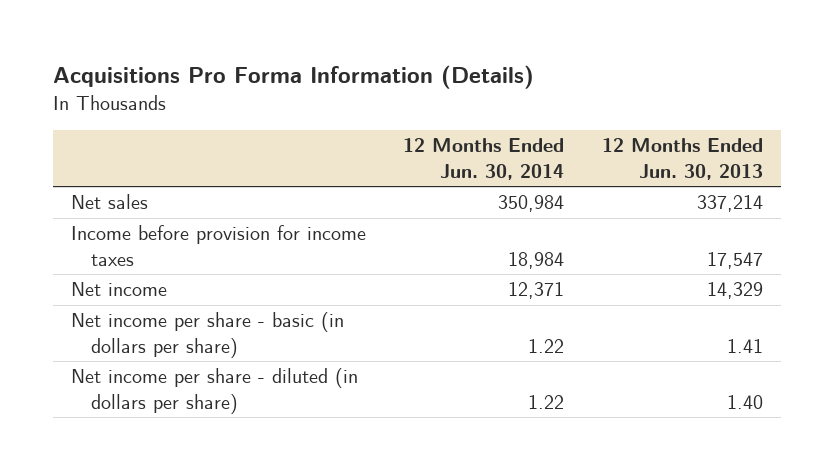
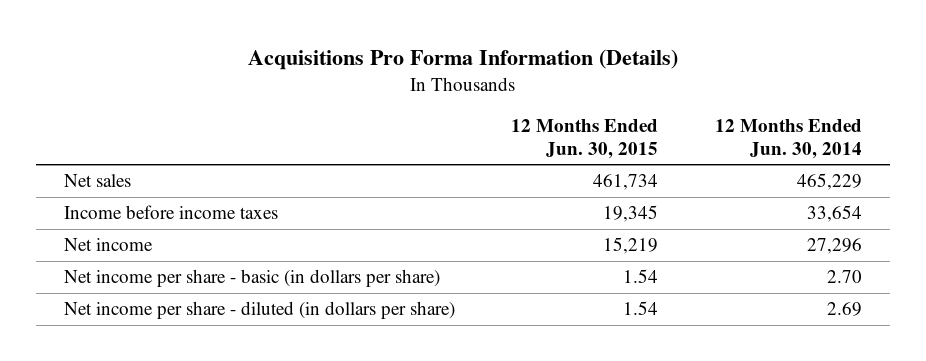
- | 12 Months Ended Jun. 30, 2014 | 12 Months Ended Jun. 30, 2013
+ | 12 Months Ended Jun. 30, 2015 | 12 Months Ended Jun. 30, 2014
- Net sales | 350,984 | 337,214
- Income before provision for income taxes | 18,984 | 17,547
- Net income | 12,371 | 14,329
- Net income per share - basic (in dollars per share) | 1.22 | 1.41
- Net income per share - diluted (in dollars per share) | 1.22 | 1.40
+ Net sales | 461,734 | 465,229
+ Income before income taxes | 19,345 | 33,654
+ Net income | 15,219 | 27,296
+ Net income per share - basic (in dollars per share) | 1.54 | 2.70
+ Net income per share - diluted (in dollars per share) | 1.54 | 2.69

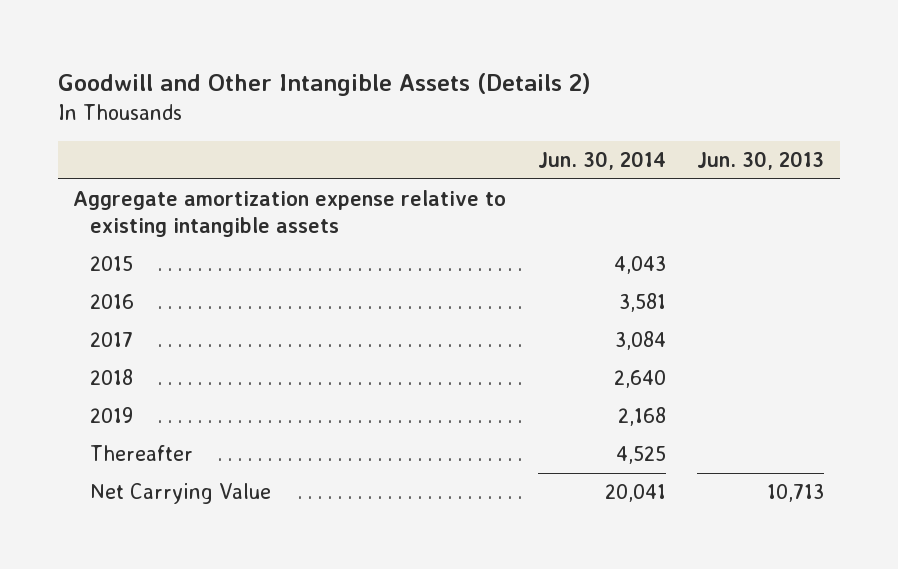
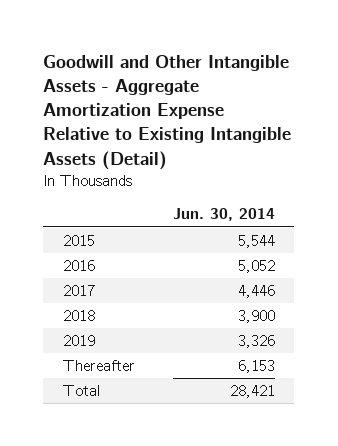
- Goodwill and Other Intangible Assets (Details 2)
+ Goodwill and Other Intangible Assets - Aggregate Amortization Expense Relative to Existing Intangible Assets (Detail)
- | Jun. 30, 2014 | Jun. 30, 2013
+ | Jun. 30, 2014
- Aggregate amortization expense relative to existing intangible assets
- 2015 | 4,043 |
- 2016 | 3,581 |
- 2017 | 3,084 |
- 2018 | 2,640 |
- 2019 | 2,168 |
- Thereafter | 4,525 |
- Net Carrying Value | 20,041 | 10,713
+ 2015 | 5,544
+ 2016 | 5,052
+ 2017 | 4,446
+ 2018 | 3,900
+ 2019 | 3,326
+ Thereafter | 6,153
+ Total | 28,421

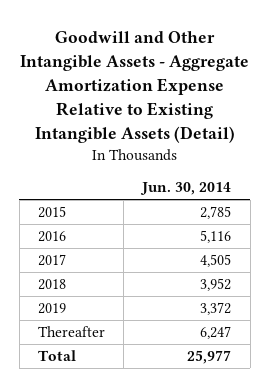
- 2015 | 5,544
- 2016 | 5,052
- 2017 | 4,446
- 2018 | 3,900
- 2019 | 3,326
- Thereafter | 6,153
- Total | 28,421
+ 2015 | 2,785
+ 2016 | 5,116
+ 2017 | 4,505
+ 2018 | 3,952
+ 2019 | 3,372
+ Thereafter | 6,247
+ Total | 25,977

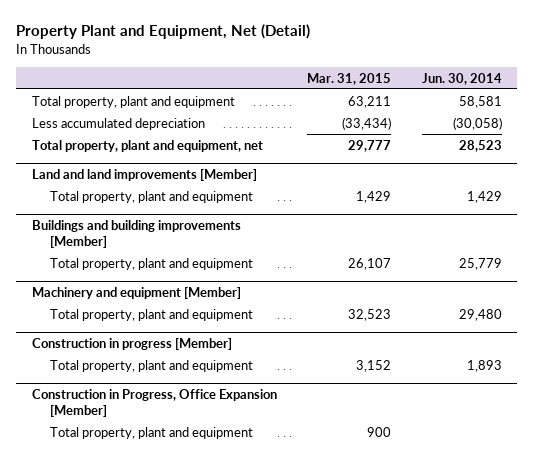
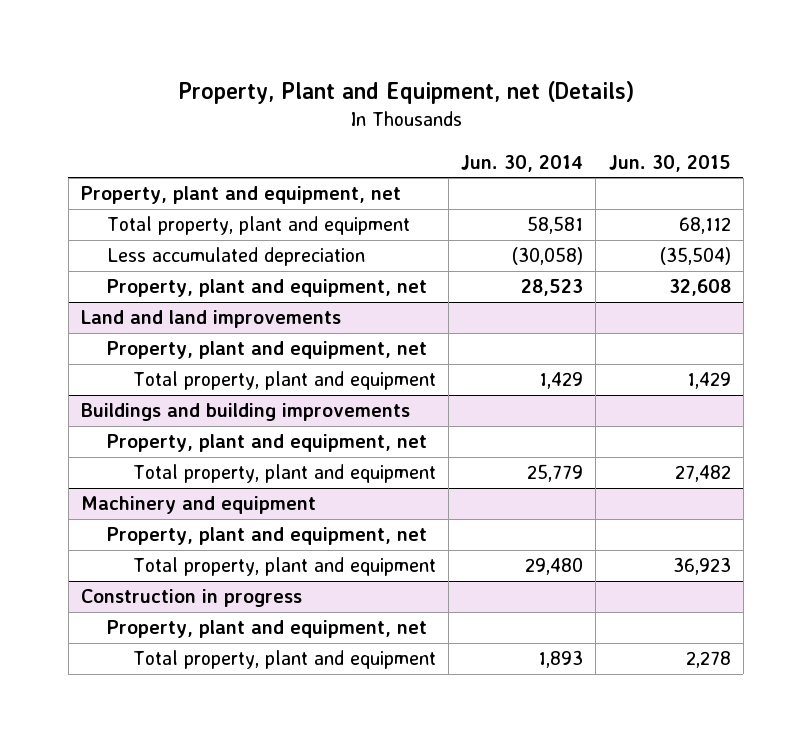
- Property Plant and Equipment, Net (Detail)
+ Property, Plant and Equipment, net (Details)
- | Mar. 31, 2015 | Jun. 30, 2014
+ | Jun. 30, 2014 | Jun. 30, 2015
+ Property, plant and equipment, net
- Total property, plant and equipment, net | 29,777 | 28,523
- Land and land improvements [Member]
+ Property, plant and equipment, net | 28,523 | 32,608
+ Land and land improvements
+ Property, plant and equipment, net
- Buildings and building improvements [Member]
+ Buildings and building improvements
+ Property, plant and equipment, net
- Machinery and equipment [Member]
+ Machinery and equipment
+ Property, plant and equipment, net
- Construction in progress [Member]
+ Construction in progress
+ Property, plant and equipment, net
- Construction in Progress, Office Expansion [Member]
- Total property, plant and equipment | 900 |

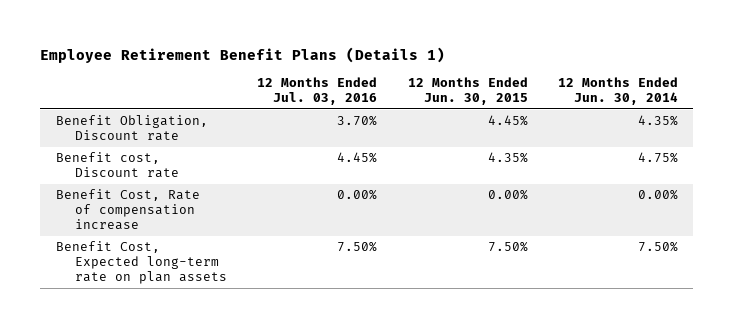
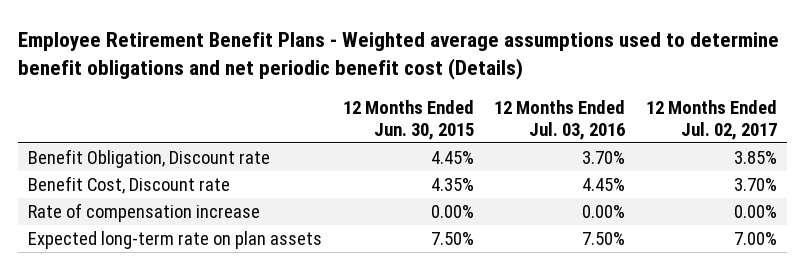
- Employee Retirement Benefit Plans (Details 1)
+ Employee Retirement Benefit Plans - Weighted average assumptions used to determine benefit obligations and net periodic benefit cost (Details)
- | 12 Months Ended Jul. 03, 2016 | 12 Months Ended Jun. 30, 2015 | 12 Months Ended Jun. 30, 2014
+ | 12 Months Ended Jun. 30, 2015 | 12 Months Ended Jul. 03, 2016 | 12 Months Ended Jul. 02, 2017
- Benefit cost, Discount rate | 4.45% | 4.35% | 4.75%
- Benefit Cost, Rate of compensation increase | 0.00% | 0.00% | 0.00%
- Benefit Cost, Expected long-term rate on plan assets | 7.50% | 7.50% | 7.50%
+ Benefit Cost, Discount rate | 4.35% | 4.45% | 3.70%
+ Rate of compensation increase | 0.00% | 0.00% | 0.00%
+ Expected long-term rate on plan assets | 7.50% | 7.50% | 7.00%

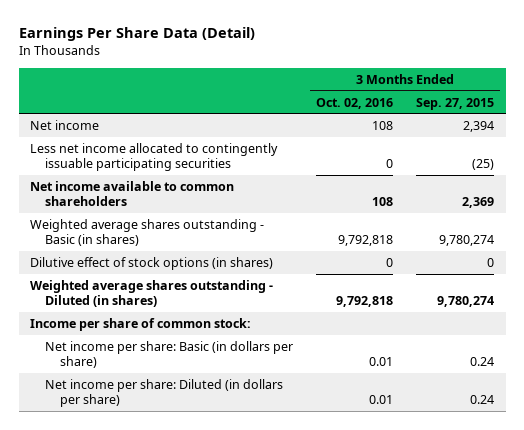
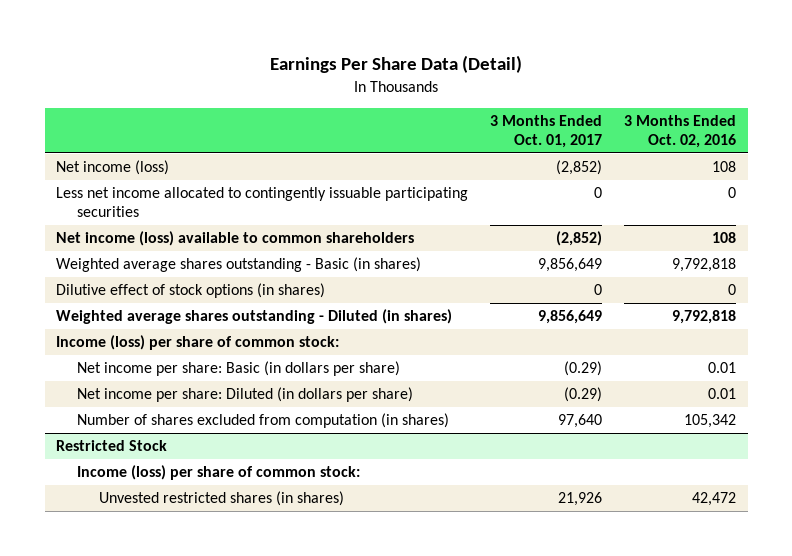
- | 3 Months Ended Oct. 02, 2016 | 3 Months Ended Sep. 27, 2015
+ | 3 Months Ended Oct. 01, 2017 | 3 Months Ended Oct. 02, 2016
- Net income | 108 | 2,394
+ Net income (loss) | (2,852) | 108
- Net income available to common shareholders | 108 | 2,369
+ Net income (loss) available to common shareholders | (2,852) | 108
- Income per share of common stock:
+ Income (loss) per share of common stock:
+ Number of shares excluded from computation (in shares) | 97,640 | 105,342
+ Restricted Stock
+ Income (loss) per share of common stock:
+ Unvested restricted shares (in shares) | 21,926 | 42,472

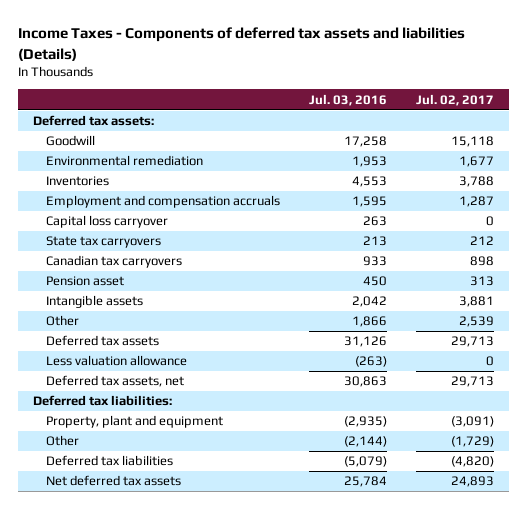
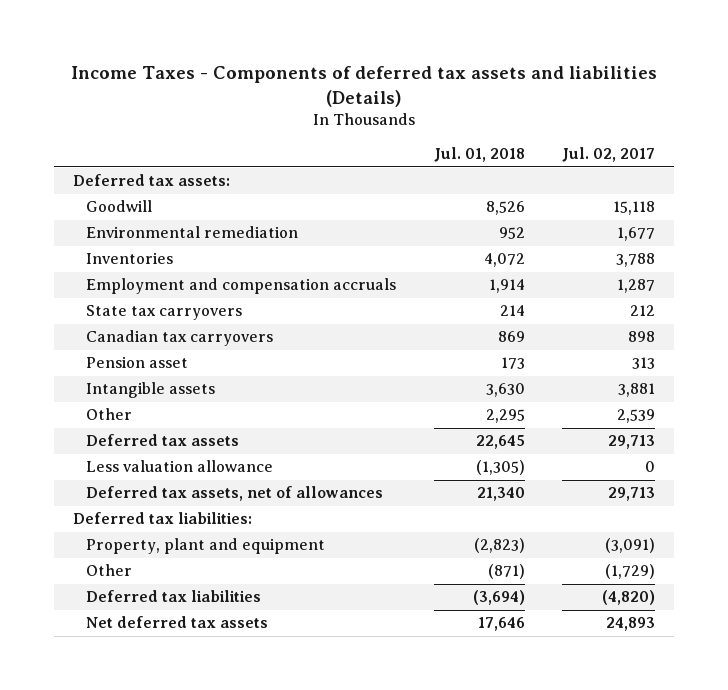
- | Jul. 03, 2016 | Jul. 02, 2017
+ | Jul. 01, 2018 | Jul. 02, 2017
- Capital loss carryover | 263 | 0
- Deferred tax assets, net | 30,863 | 29,713
+ Deferred tax assets, net of allowances | 21,340 | 29,713

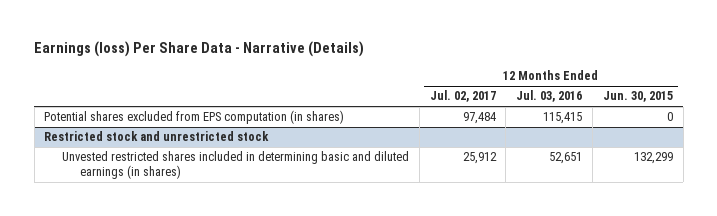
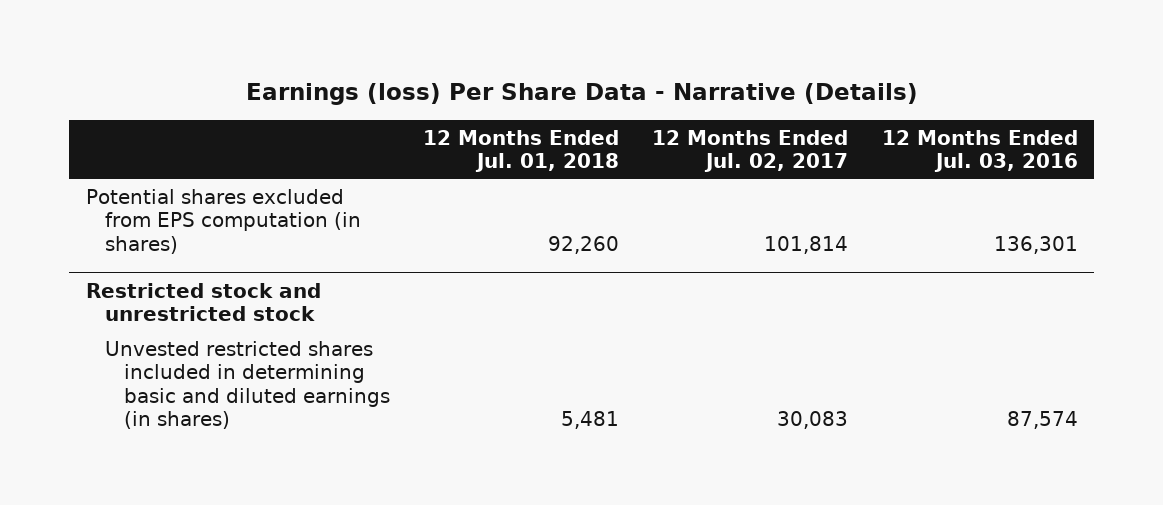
- | 12 Months Ended Jul. 02, 2017 | 12 Months Ended Jul. 03, 2016 | 12 Months Ended Jun. 30, 2015
+ | 12 Months Ended Jul. 01, 2018 | 12 Months Ended Jul. 02, 2017 | 12 Months Ended Jul. 03, 2016
- Potential shares excluded from EPS computation (in shares) | 97,484 | 115,415 | 0
+ Potential shares excluded from EPS computation (in shares) | 92,260 | 101,814 | 136,301
@ Restricted stock and unrestricted stock
- Unvested restricted shares included in determining basic and diluted earnings (in shares) | 25,912 | 52,651 | 132,299
+ Unvested restricted shares included in determining basic and diluted earnings (in shares) | 5,481 | 30,083 | 87,574

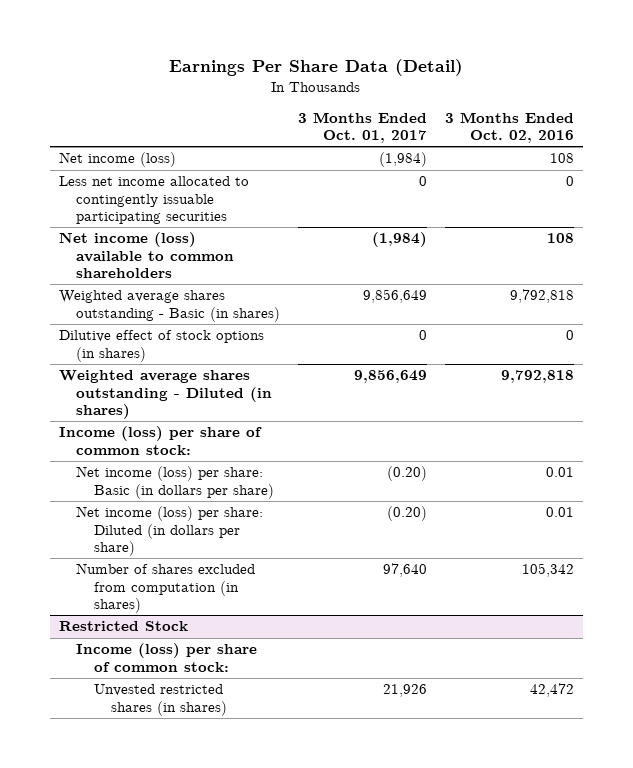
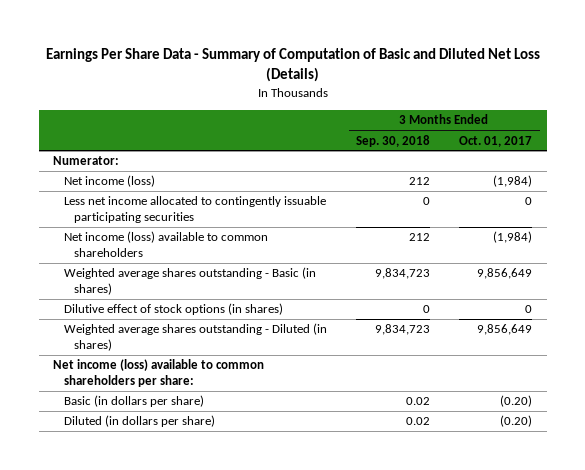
- Earnings Per Share Data (Detail)
+ Earnings Per Share Data - Summary of Computation of Basic and Diluted Net Loss (Details)
- | 3 Months Ended Oct. 01, 2017 | 3 Months Ended Oct. 02, 2016
+ | 3 Months Ended Sep. 30, 2018 | 3 Months Ended Oct. 01, 2017
+ Numerator:
- Income (loss) per share of common stock:
- Net income (loss) per share: Basic (in dollars per share) | (0.20) | 0.01
- Net income (loss) per share: Diluted (in dollars per share) | (0.20) | 0.01
- Number of shares excluded from computation (in shares) | 97,640 | 105,342
- Restricted Stock
- Income (loss) per share of common stock:
- Unvested restricted shares (in shares) | 21,926 | 42,472
+ Net income (loss) available to common shareholders per share:
+ Basic (in dollars per share) | 0.02 | (0.20)
+ Diluted (in dollars per share) | 0.02 | (0.20)

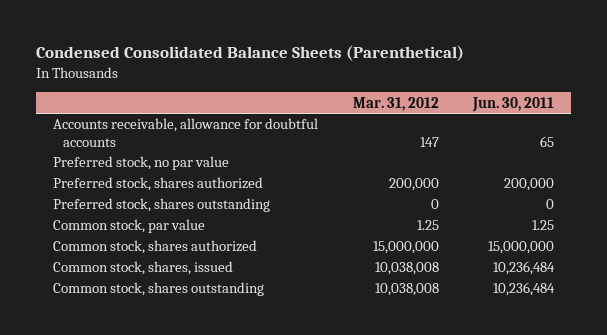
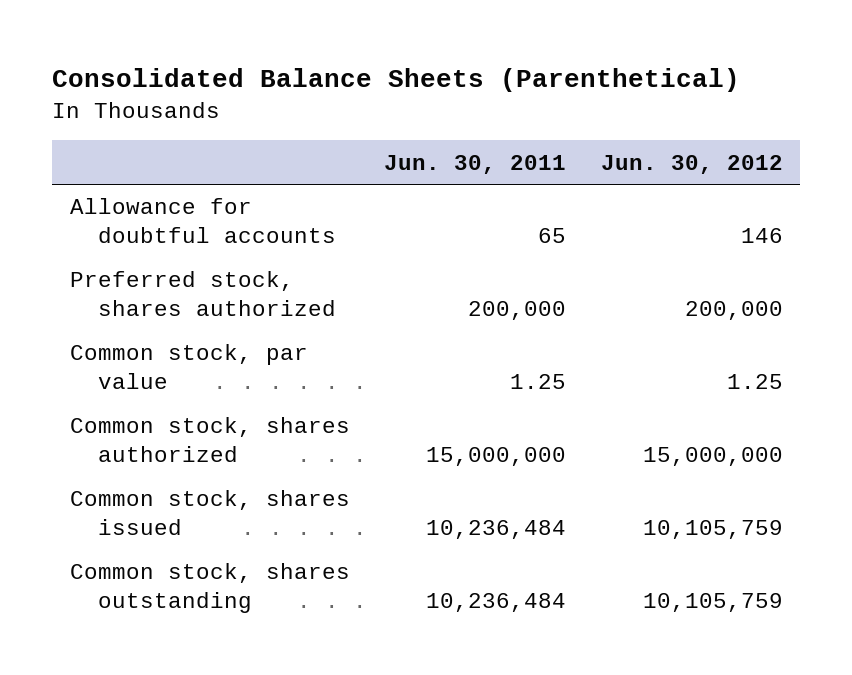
- Condensed Consolidated Balance Sheets (Parenthetical)
+ Consolidated Balance Sheets (Parenthetical)
- | Mar. 31, 2012 | Jun. 30, 2011
+ | Jun. 30, 2011 | Jun. 30, 2012
- Accounts receivable, allowance for doubtful accounts | 147 | 65
- Preferred stock, no par value
+ Allowance for doubtful accounts | 65 | 146
- Preferred stock, shares outstanding | 0 | 0
- Common stock, shares, issued | 10,038,008 | 10,236,484
+ Common stock, shares issued | 10,236,484 | 10,105,759

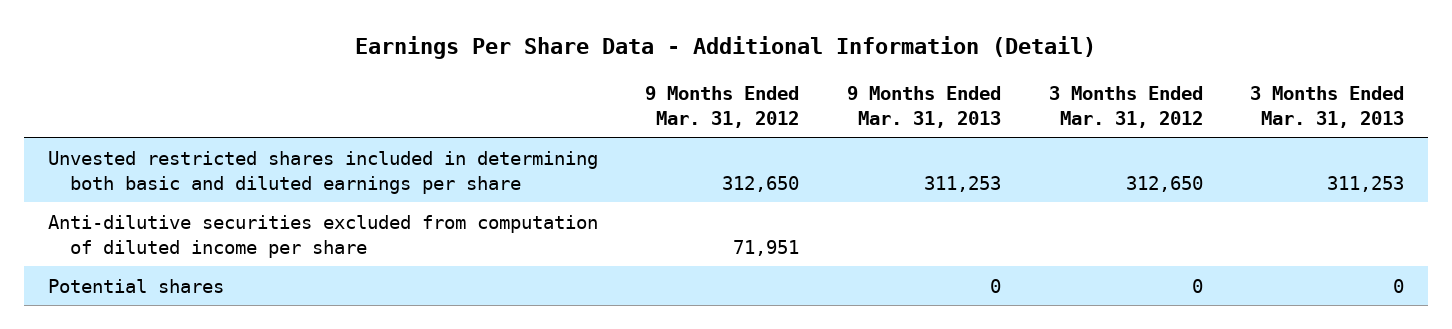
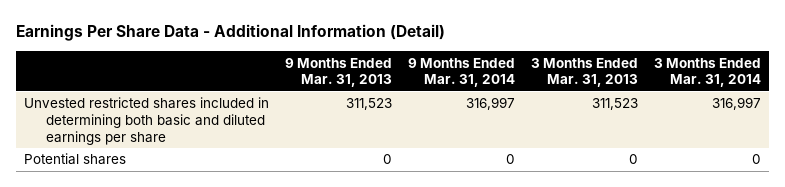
- | 9 Months Ended Mar. 31, 2012 | 9 Months Ended Mar. 31, 2013 | 3 Months Ended Mar. 31, 2012 | 3 Months Ended Mar. 31, 2013
+ | 9 Months Ended Mar. 31, 2013 | 9 Months Ended Mar. 31, 2014 | 3 Months Ended Mar. 31, 2013 | 3 Months Ended Mar. 31, 2014
- Unvested restricted shares included in determining both basic and diluted earnings per share | 312,650 | 311,253 | 312,650 | 311,253
- Anti-dilutive securities excluded from computation of diluted income per share | 71,951 | | |
+ Unvested restricted shares included in determining both basic and diluted earnings per share | 311,523 | 316,997 | 311,523 | 316,997

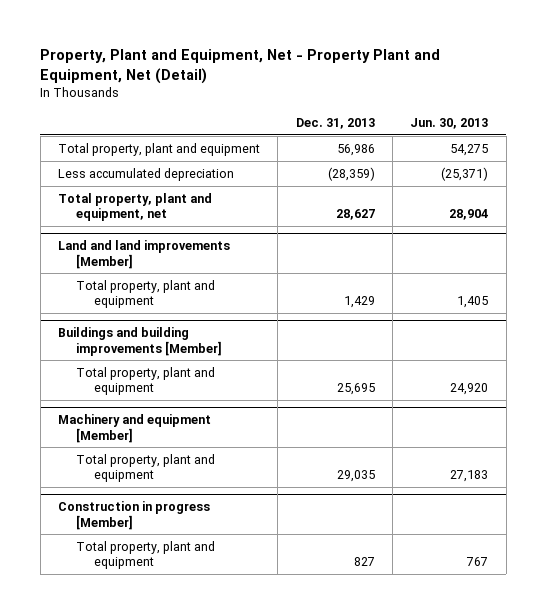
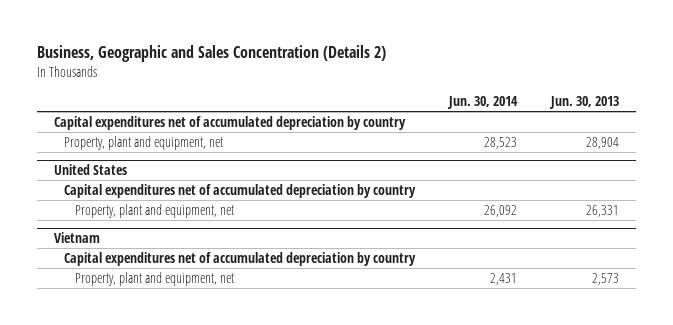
- Property, Plant and Equipment, Net - Property Plant and Equipment, Net (Detail)
+ Business, Geographic and Sales Concentration (Details 2)
- | Dec. 31, 2013 | Jun. 30, 2013
+ | Jun. 30, 2014 | Jun. 30, 2013
- Total property, plant and equipment | 56,986 | 54,275
- Less accumulated depreciation | (28,359) | (25,371)
- Total property, plant and equipment, net | 28,627 | 28,904
- Land and land improvements [Member]
- Total property, plant and equipment | 1,429 | 1,405
- Buildings and building improvements [Member]
- Total property, plant and equipment | 25,695 | 24,920
- Machinery and equipment [Member]
- Total property, plant and equipment | 29,035 | 27,183
- Construction in progress [Member]
- Total property, plant and equipment | 827 | 767
+ Capital expenditures net of accumulated depreciation by country
+ Property, plant and equipment, net | 28,523 | 28,904
+ United States
+ Capital expenditures net of accumulated depreciation by country
+ Property, plant and equipment, net | 26,092 | 26,331
+ Vietnam
+ Capital expenditures net of accumulated depreciation by country
+ Property, plant and equipment, net | 2,431 | 2,573

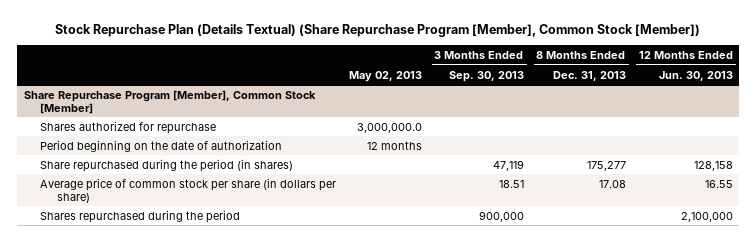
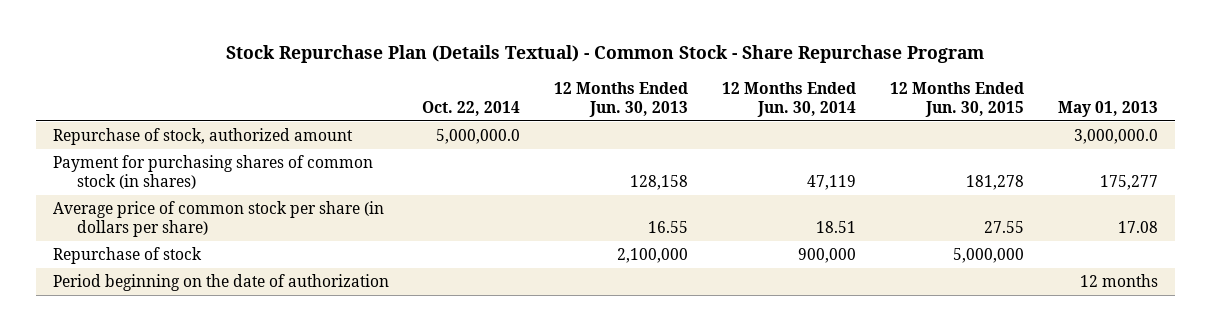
- Stock Repurchase Plan (Details Textual) (Share Repurchase Program [Member], Common Stock [Member])
+ Stock Repurchase Plan (Details Textual) - Common Stock - Share Repurchase Program
- | May 02, 2013 | 3 Months Ended Sep. 30, 2013 | 8 Months Ended Dec. 31, 2013 | 12 Months Ended Jun. 30, 2013
+ | Oct. 22, 2014 | 12 Months Ended Jun. 30, 2013 | 12 Months Ended Jun. 30, 2014 | 12 Months Ended Jun. 30, 2015 | May 01, 2013
- Share Repurchase Program [Member], Common Stock [Member]
- Shares authorized for repurchase | 3,000,000.0 | | |
- Period beginning on the date of authorization | 12 months | | |
- Share repurchased during the period (in shares) | | 47,119 | 175,277 | 128,158
+ Repurchase of stock, authorized amount | 5,000,000.0 | | | | 3,000,000.0
+ Payment for purchasing shares of common stock (in shares) | | 128,158 | 47,119 | 181,278 | 175,277
- Shares repurchased during the period | | 900,000 | | 2,100,000
+ Repurchase of stock | | 2,100,000 | 900,000 | 5,000,000 |
+ Period beginning on the date of authorization | | | | | 12 months

